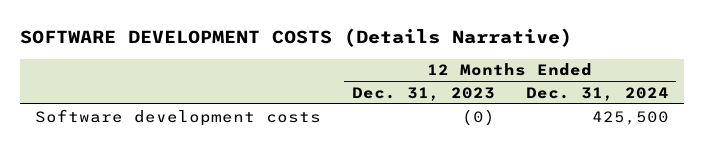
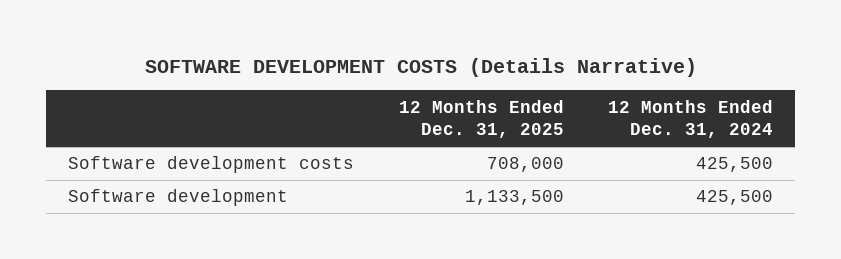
- | 12 Months Ended Dec. 31, 2023 | 12 Months Ended Dec. 31, 2024
+ | 12 Months Ended Dec. 31, 2025 | 12 Months Ended Dec. 31, 2024
+ Software development | 1,133,500 | 425,500

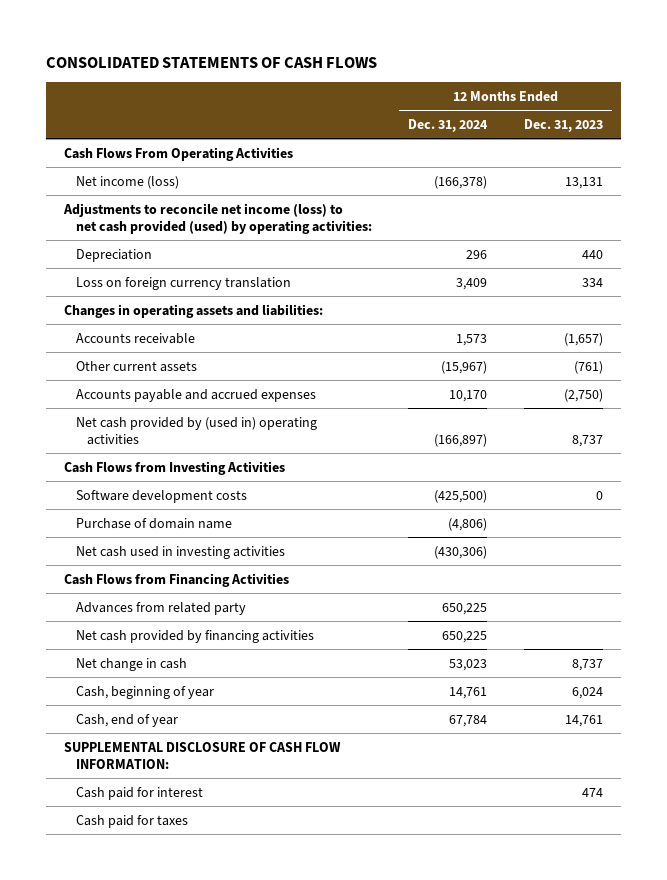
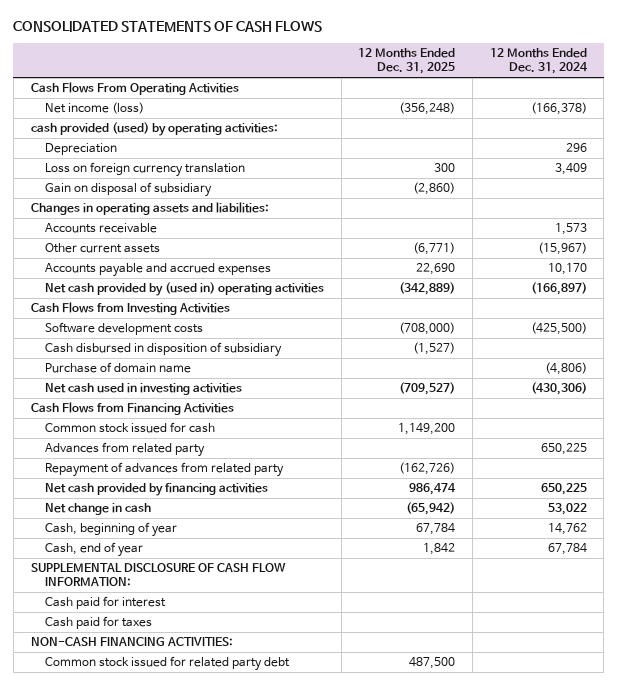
- | 12 Months Ended Dec. 31, 2024 | 12 Months Ended Dec. 31, 2023
+ | 12 Months Ended Dec. 31, 2025 | 12 Months Ended Dec. 31, 2024
- Adjustments to reconcile net income (loss) to net cash provided (used) by operating activities:
+ cash provided (used) by operating activities:
+ Gain on disposal of subsidiary | (2,860) |
+ Cash disbursed in disposition of subsidiary | (1,527) |
+ Common stock issued for cash | 1,149,200 |
+ Repayment of advances from related party | (162,726) |
- Net change in cash | 53,023 | 8,737
- Cash, beginning of year | 14,761 | 6,024
+ Net change in cash | (65,942) | 53,022
+ Cash, beginning of year | 67,784 | 14,762
+ NON-CASH FINANCING ACTIVITIES:
+ Common stock issued for related party debt | 487,500 |

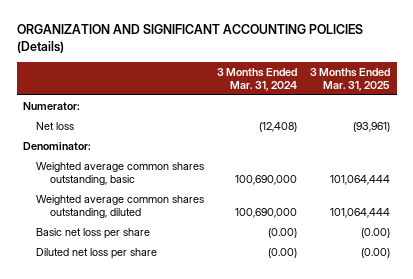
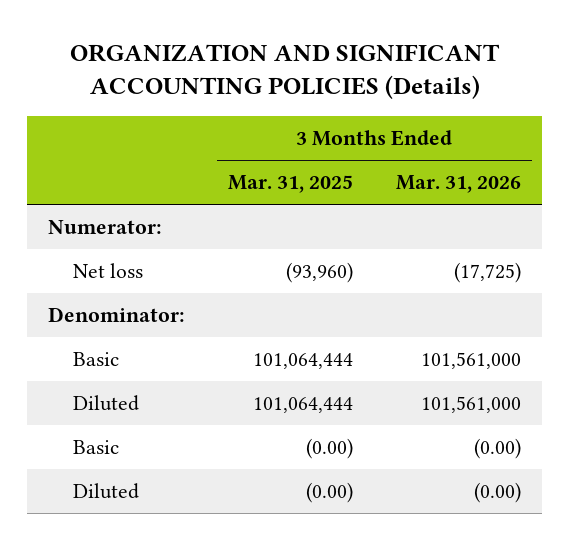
- | 3 Months Ended Mar. 31, 2024 | 3 Months Ended Mar. 31, 2025
+ | 3 Months Ended Mar. 31, 2025 | 3 Months Ended Mar. 31, 2026
- Net loss | (12,408) | (93,961)
+ Net loss | (93,960) | (17,725)
- Weighted average common shares outstanding, basic | 100,690,000 | 101,064,444
- Weighted average common shares outstanding, diluted | 100,690,000 | 101,064,444
- Basic net loss per share | (0.00) | (0.00)
- Diluted net loss per share | (0.00) | (0.00)
+ Basic | 101,064,444 | 101,561,000
+ Diluted | 101,064,444 | 101,561,000
+ Basic | (0.00) | (0.00)
+ Diluted | (0.00) | (0.00)

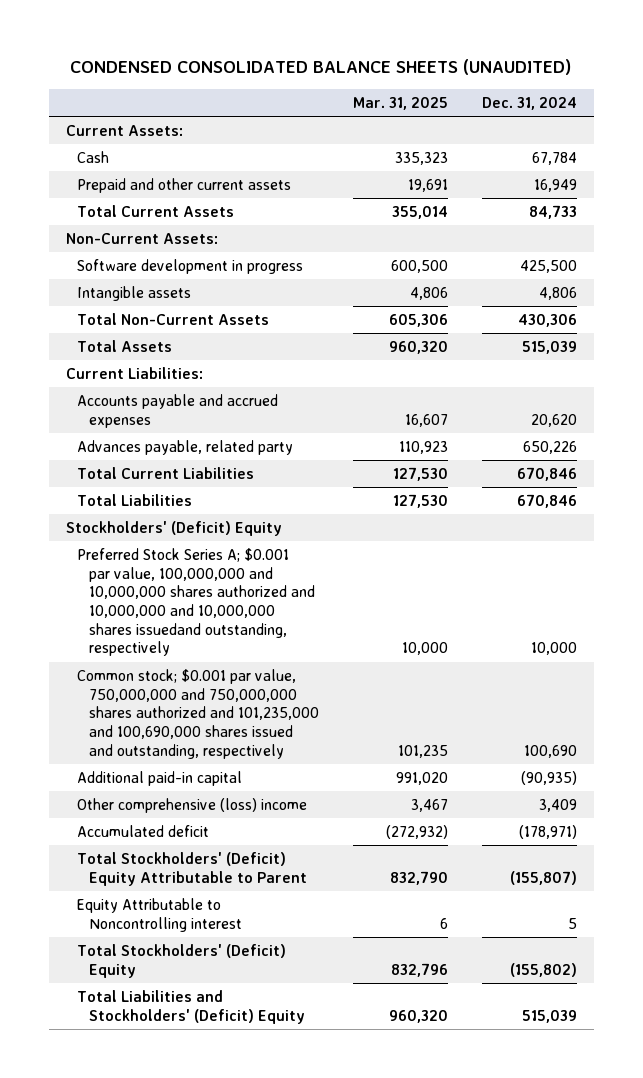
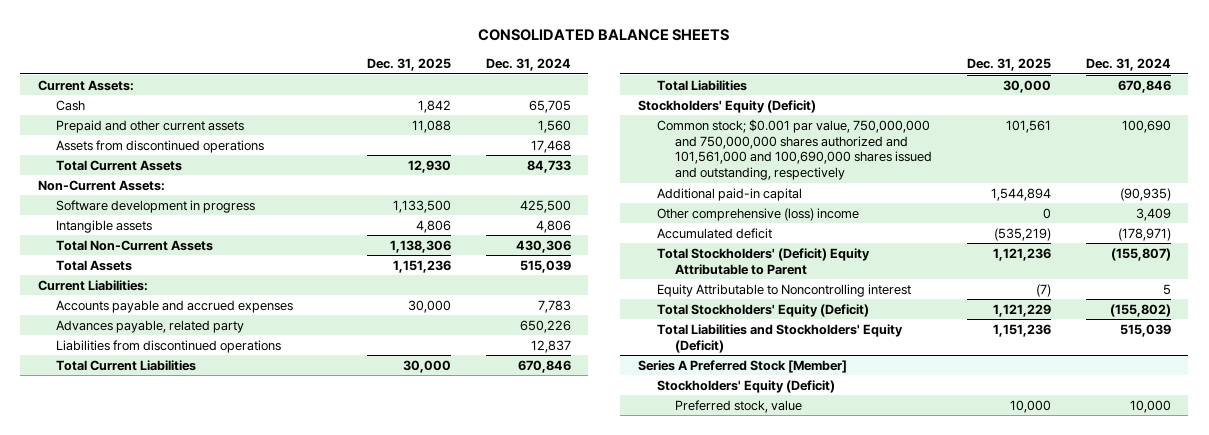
- CONDENSED CONSOLIDATED BALANCE SHEETS (UNAUDITED)
+ CONSOLIDATED BALANCE SHEETS
- | Mar. 31, 2025 | Dec. 31, 2024
+ | Dec. 31, 2025 | Dec. 31, 2024
- Cash | 335,323 | 67,784
- Prepaid and other current assets | 19,691 | 16,949
+ Cash | 1,842 | 65,705
+ Prepaid and other current assets | 11,088 | 1,560
+ Assets from discontinued operations | | 17,468
- Accounts payable and accrued expenses | 16,607 | 20,620
+ Accounts payable and accrued expenses | 30,000 | 7,783
+ Liabilities from discontinued operations | | 12,837
- Stockholders' (Deficit) Equity
- Preferred Stock Series A; $0.001 par value, 100,000,000 and 10,000,000 shares authorized and 10,000,000 and 10,000,000 shares issuedand outstanding, respectively | 10,000 | 10,000
- Common stock; $0.001 par value, 750,000,000 and 750,000,000 shares authorized and 101,235,000 and 100,690,000 shares issued and outstanding, respectively | 101,235 | 100,690
+ Stockholders' Equity (Deficit)
+ Common stock; $0.001 par value, 750,000,000 and 750,000,000 shares authorized and 101,561,000 and 100,690,000 shares issued and outstanding, respectively | 101,561 | 100,690
- Total Stockholders' (Deficit) Equity | 832,796 | (155,802)
- Total Liabilities and Stockholders' (Deficit) Equity | 960,320 | 515,039
+ Total Stockholders' Equity (Deficit) | 1,121,229 | (155,802)
+ Total Liabilities and Stockholders' Equity (Deficit) | 1,151,236 | 515,039
+ Series A Preferred Stock [Member]
+ Stockholders' Equity (Deficit)
+ Preferred stock, value | 10,000 | 10,000

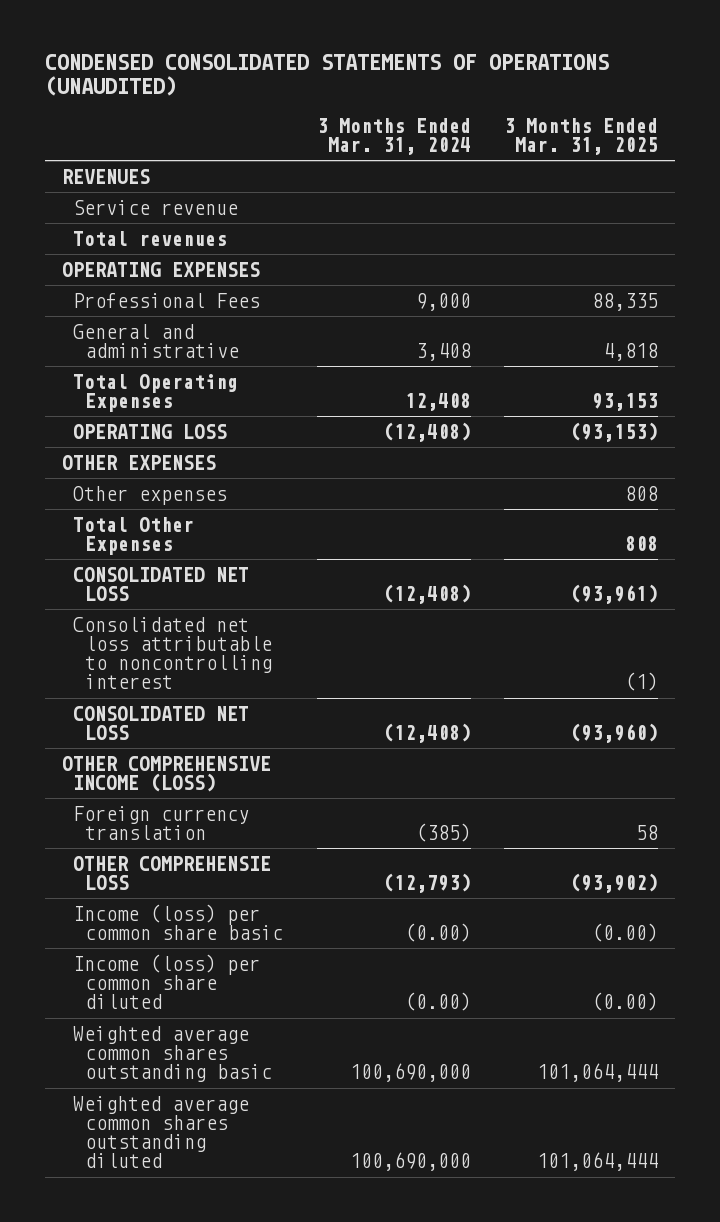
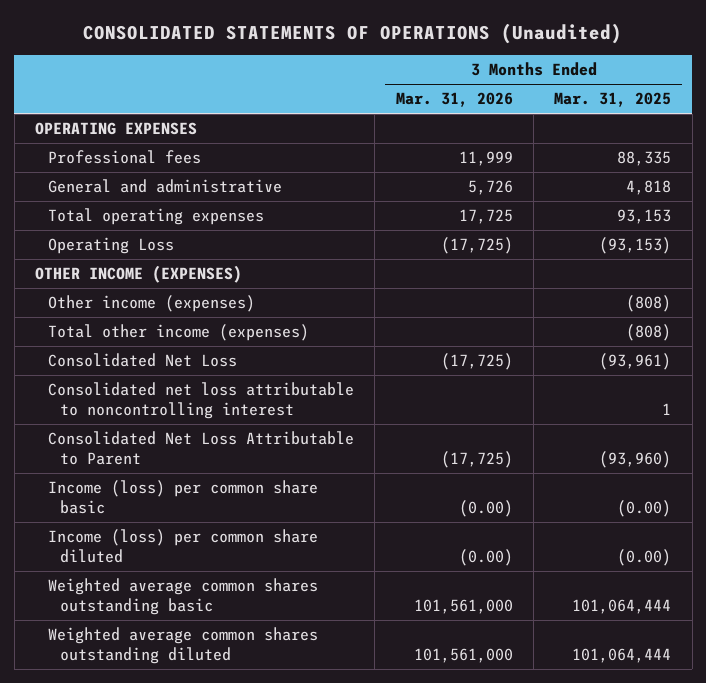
- CONDENSED CONSOLIDATED STATEMENTS OF OPERATIONS (UNAUDITED)
+ CONSOLIDATED STATEMENTS OF OPERATIONS (Unaudited)
- | 3 Months Ended Mar. 31, 2024 | 3 Months Ended Mar. 31, 2025
+ | 3 Months Ended Mar. 31, 2026 | 3 Months Ended Mar. 31, 2025
- REVENUES
- Service revenue
- Total revenues
- Professional Fees | 9,000 | 88,335
+ Professional fees | 11,999 | 88,335
- Total Operating Expenses | 12,408 | 93,153
- OPERATING LOSS | (12,408) | (93,153)
- OTHER EXPENSES
- Other expenses | | 808
- Total Other Expenses | | 808
- CONSOLIDATED NET LOSS | (12,408) | (93,961)
- Consolidated net loss attributable to noncontrolling interest | | (1)
- CONSOLIDATED NET LOSS | (12,408) | (93,960)
- OTHER COMPREHENSIVE INCOME (LOSS)
- Foreign currency translation | (385) | 58
- OTHER COMPREHENSIE LOSS | (12,793) | (93,902)
+ Total operating expenses | 17,725 | 93,153
+ Operating Loss | (17,725) | (93,153)
+ OTHER INCOME (EXPENSES)
+ Other income (expenses) | | (808)
+ Total other income (expenses) | | (808)
+ Consolidated Net Loss | (17,725) | (93,961)
+ Consolidated net loss attributable to noncontrolling interest | | 1
+ Consolidated Net Loss Attributable to Parent | (17,725) | (93,960)

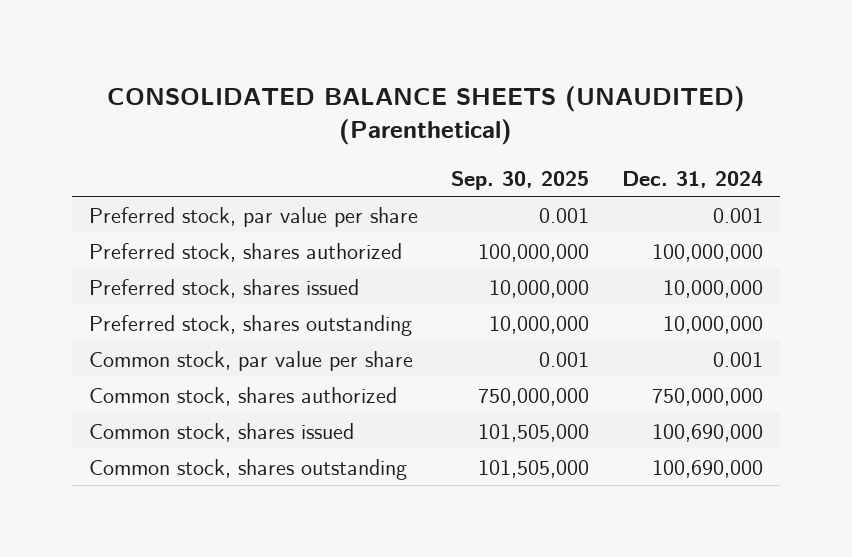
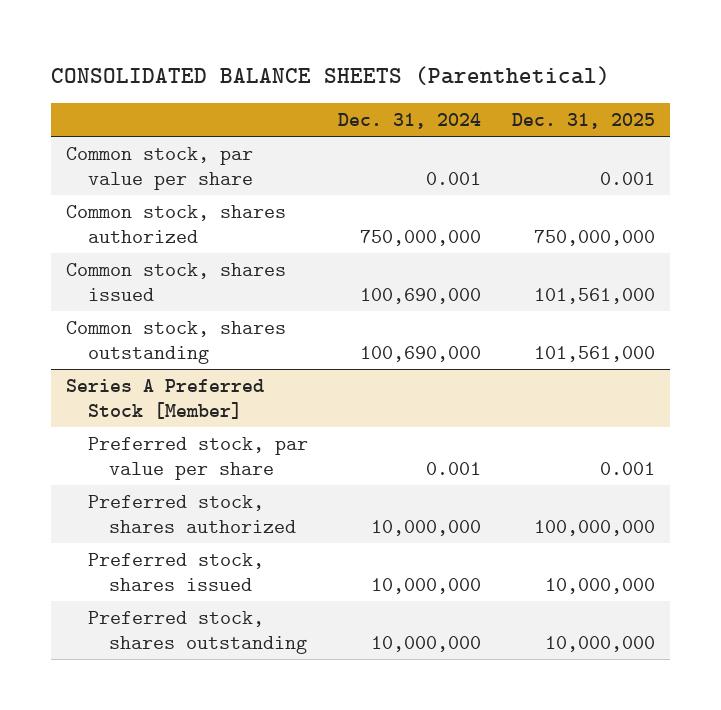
- CONSOLIDATED BALANCE SHEETS (UNAUDITED) (Parenthetical)
+ CONSOLIDATED BALANCE SHEETS (Parenthetical)
- | Sep. 30, 2025 | Dec. 31, 2024
+ | Dec. 31, 2024 | Dec. 31, 2025
- Preferred stock, par value per share | 0.001 | 0.001
- Preferred stock, shares authorized | 100,000,000 | 100,000,000
- Preferred stock, shares issued | 10,000,000 | 10,000,000
- Preferred stock, shares outstanding | 10,000,000 | 10,000,000
+ Series A Preferred Stock [Member]
+ Preferred stock, par value per share | 0.001 | 0.001
+ Preferred stock, shares authorized | 10,000,000 | 100,000,000
+ Preferred stock, shares issued | 10,000,000 | 10,000,000
+ Preferred stock, shares outstanding | 10,000,000 | 10,000,000

